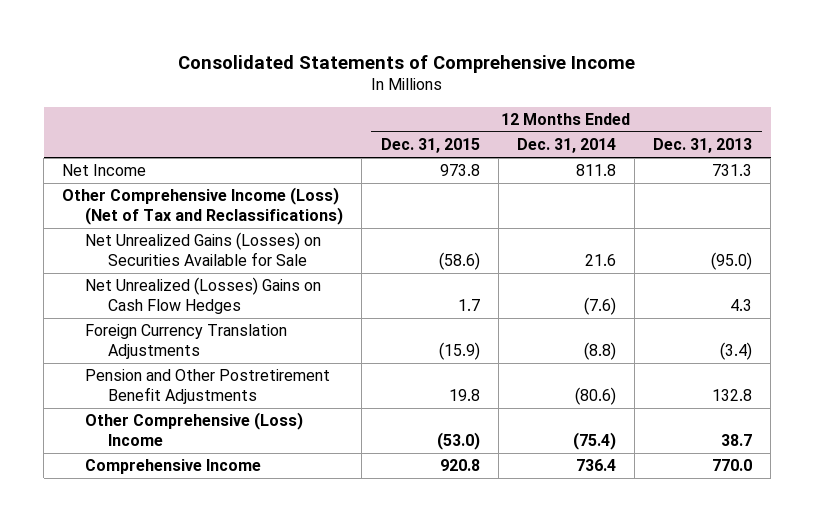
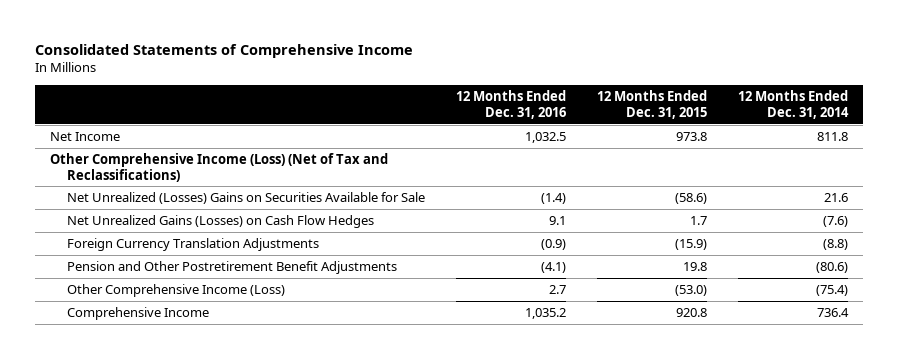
- | 12 Months Ended Dec. 31, 2015 | 12 Months Ended Dec. 31, 2014 | 12 Months Ended Dec. 31, 2013
+ | 12 Months Ended Dec. 31, 2016 | 12 Months Ended Dec. 31, 2015 | 12 Months Ended Dec. 31, 2014
- Net Unrealized Gains (Losses) on Securities Available for Sale | (58.6) | 21.6 | (95.0)
- Net Unrealized (Losses) Gains on Cash Flow Hedges | 1.7 | (7.6) | 4.3
+ Net Unrealized (Losses) Gains on Securities Available for Sale | (1.4) | (58.6) | 21.6
+ Net Unrealized Gains (Losses) on Cash Flow Hedges | 9.1 | 1.7 | (7.6)
- Other Comprehensive (Loss) Income | (53.0) | (75.4) | 38.7
+ Other Comprehensive Income (Loss) | 2.7 | (53.0) | (75.4)

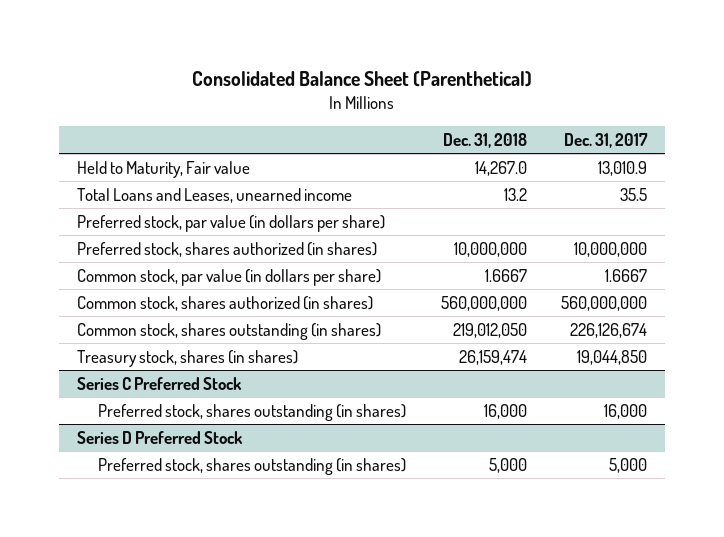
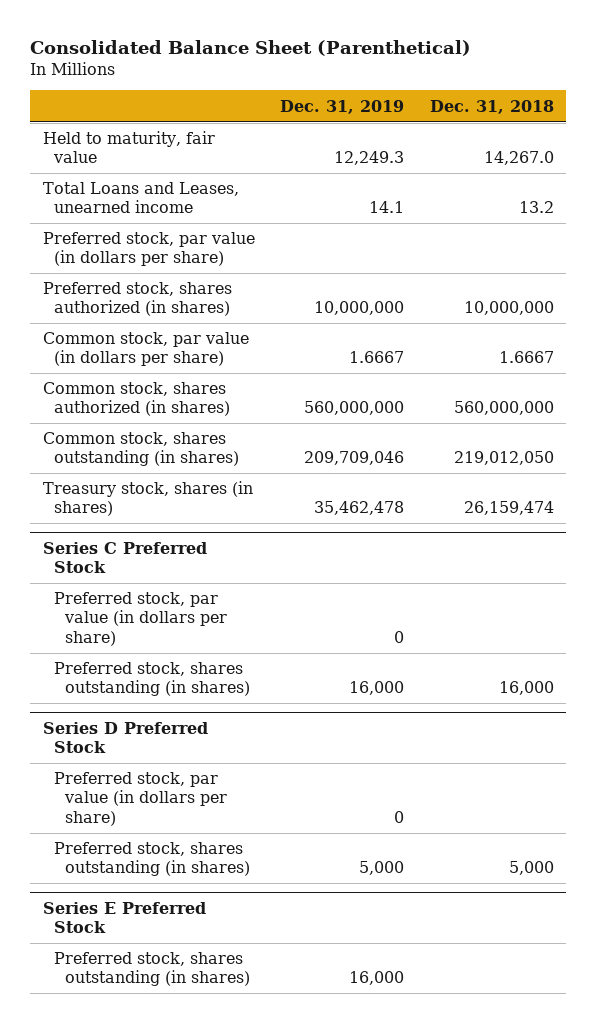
- | Dec. 31, 2018 | Dec. 31, 2017
+ | Dec. 31, 2019 | Dec. 31, 2018
- Held to Maturity, Fair value | 14,267.0 | 13,010.9
+ Held to maturity, fair value | 12,249.3 | 14,267.0
@ Series C Preferred Stock
+ Preferred stock, par value (in dollars per share) | 0 |
@ Series D Preferred Stock
+ Preferred stock, par value (in dollars per share) | 0 |
+ Series E Preferred Stock
+ Preferred stock, shares outstanding (in shares) | 16,000 |

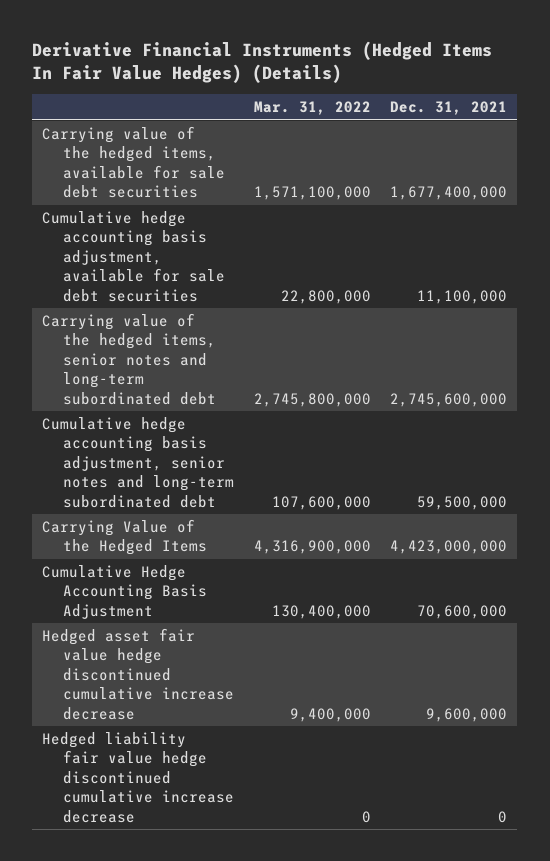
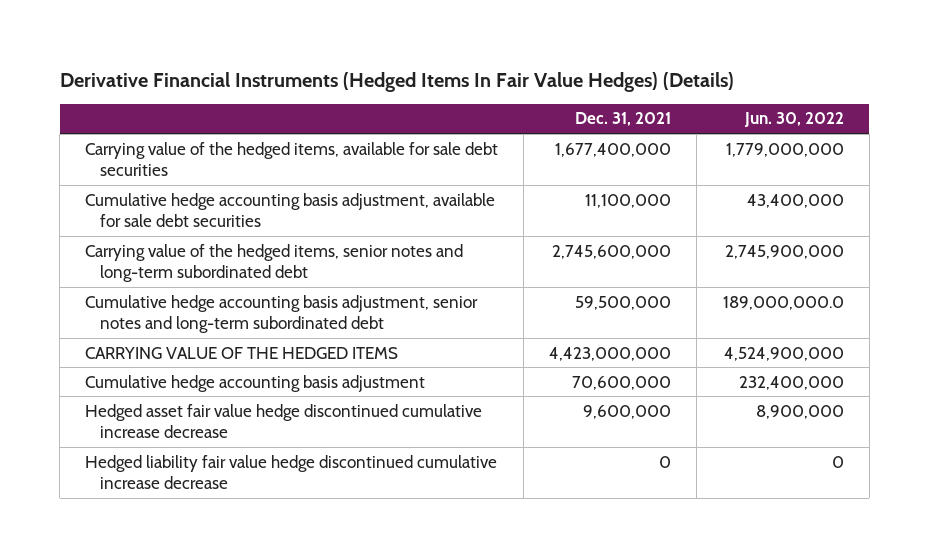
- | Mar. 31, 2022 | Dec. 31, 2021
+ | Dec. 31, 2021 | Jun. 30, 2022
- Carrying Value of the Hedged Items | 4,316,900,000 | 4,423,000,000
- Cumulative Hedge Accounting Basis Adjustment | 130,400,000 | 70,600,000
+ CARRYING VALUE OF THE HEDGED ITEMS | 4,423,000,000 | 4,524,900,000
+ Cumulative hedge accounting basis adjustment | 70,600,000 | 232,400,000

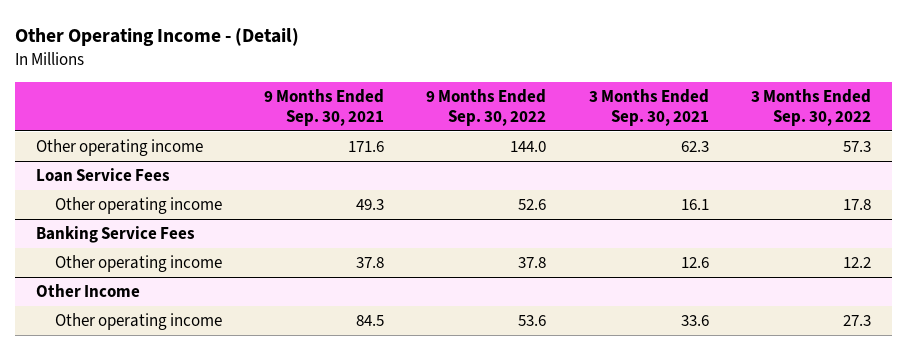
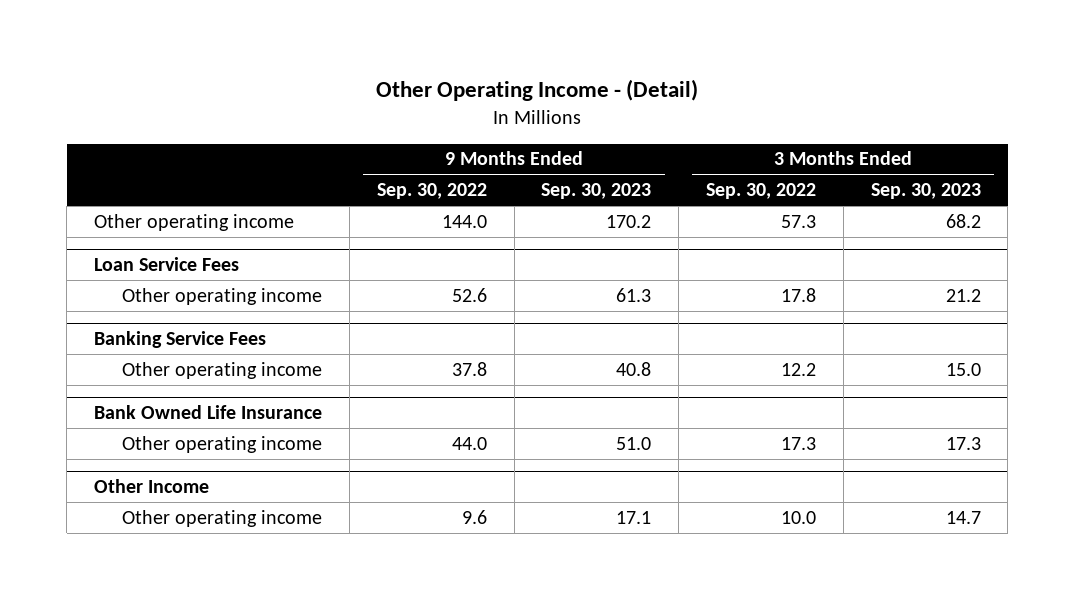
- | 9 Months Ended Sep. 30, 2021 | 9 Months Ended Sep. 30, 2022 | 3 Months Ended Sep. 30, 2021 | 3 Months Ended Sep. 30, 2022
+ | 9 Months Ended Sep. 30, 2022 | 9 Months Ended Sep. 30, 2023 | 3 Months Ended Sep. 30, 2022 | 3 Months Ended Sep. 30, 2023
+ Bank Owned Life Insurance
+ Other operating income | 44.0 | 51.0 | 17.3 | 17.3
@ Other Income
- Other operating income | 84.5 | 53.6 | 33.6 | 27.3
+ Other operating income | 9.6 | 17.1 | 10.0 | 14.7

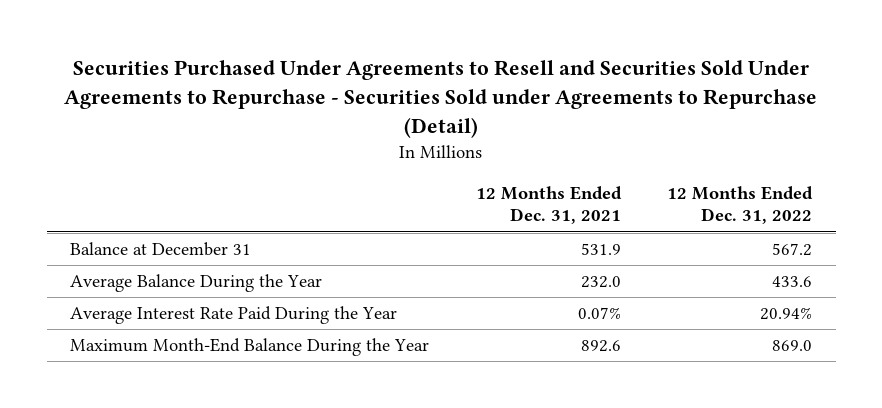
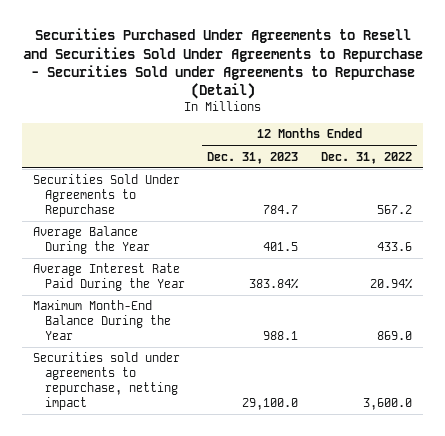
- | 12 Months Ended Dec. 31, 2021 | 12 Months Ended Dec. 31, 2022
+ | 12 Months Ended Dec. 31, 2023 | 12 Months Ended Dec. 31, 2022
- Balance at December 31 | 531.9 | 567.2
+ Securities Sold Under Agreements to Repurchase | 784.7 | 567.2
+ Securities sold under agreements to repurchase, netting impact | 29,100.0 | 3,600.0

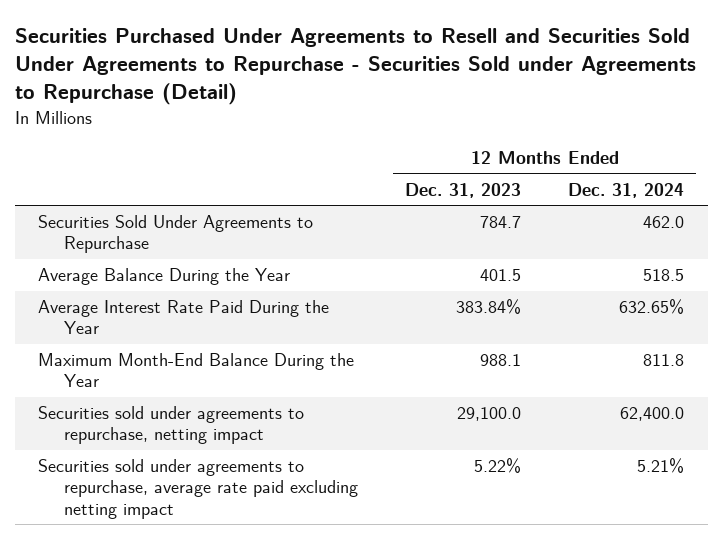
- | 12 Months Ended Dec. 31, 2023 | 12 Months Ended Dec. 31, 2022
+ | 12 Months Ended Dec. 31, 2023 | 12 Months Ended Dec. 31, 2024
+ Securities sold under agreements to repurchase, average rate paid excluding netting impact | 5.22% | 5.21%

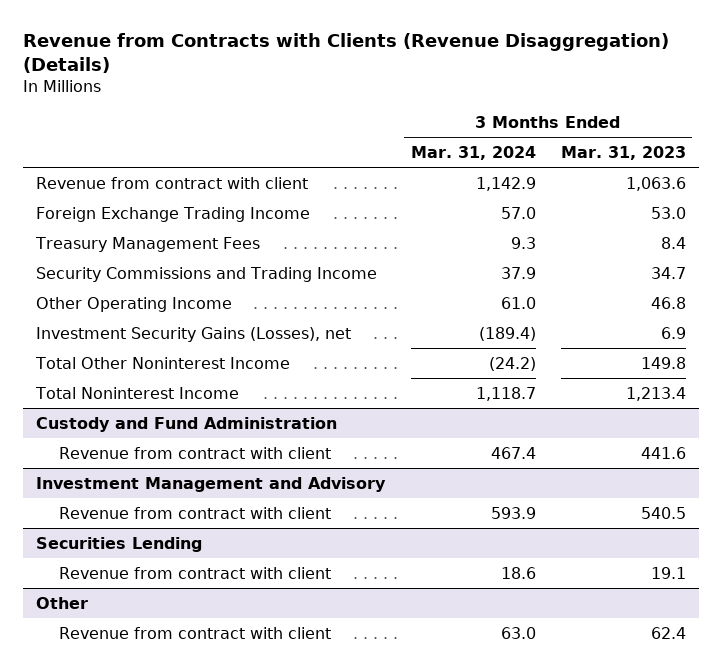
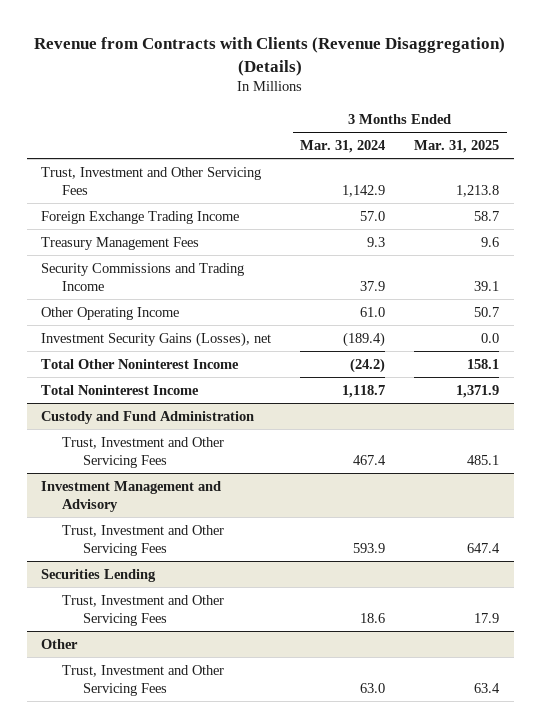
- | 3 Months Ended Mar. 31, 2024 | 3 Months Ended Mar. 31, 2023
+ | 3 Months Ended Mar. 31, 2024 | 3 Months Ended Mar. 31, 2025
- Revenue from contract with client | 1,142.9 | 1,063.6
+ Trust, Investment and Other Servicing Fees | 1,142.9 | 1,213.8
@ Custody and Fund Administration
- Revenue from contract with client | 467.4 | 441.6
+ Trust, Investment and Other Servicing Fees | 467.4 | 485.1
@ Investment Management and Advisory
- Revenue from contract with client | 593.9 | 540.5
+ Trust, Investment and Other Servicing Fees | 593.9 | 647.4
@ Securities Lending
- Revenue from contract with client | 18.6 | 19.1
+ Trust, Investment and Other Servicing Fees | 18.6 | 17.9
@ Other
- Revenue from contract with client | 63.0 | 62.4
+ Trust, Investment and Other Servicing Fees | 63.0 | 63.4

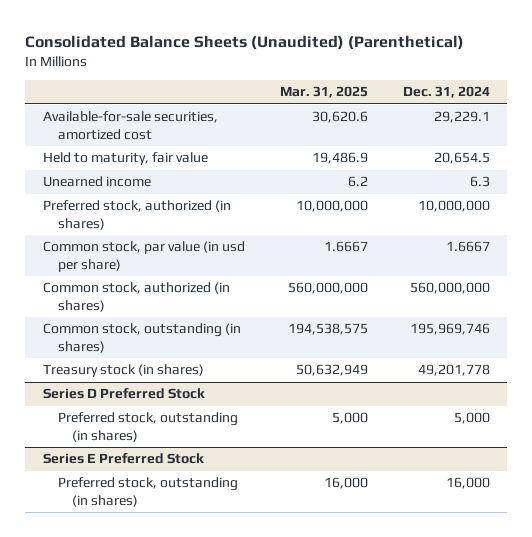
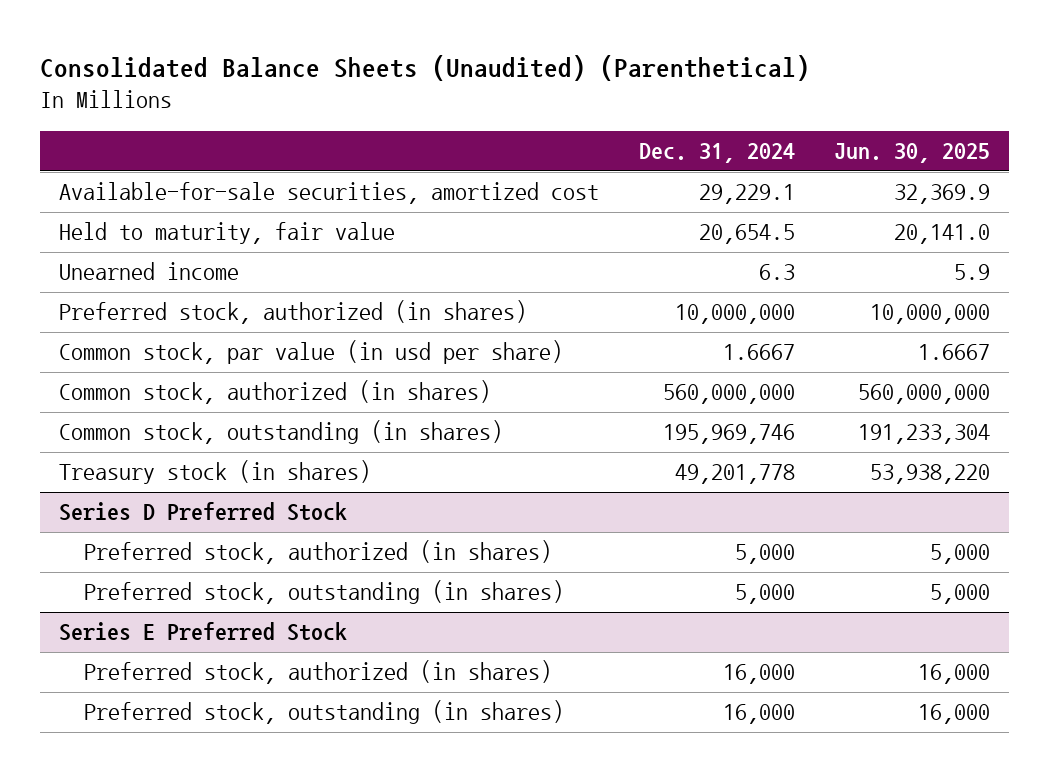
- | Mar. 31, 2025 | Dec. 31, 2024
+ | Dec. 31, 2024 | Jun. 30, 2025
@ Series D Preferred Stock
+ Preferred stock, authorized (in shares) | 5,000 | 5,000
@ Series E Preferred Stock
+ Preferred stock, authorized (in shares) | 16,000 | 16,000

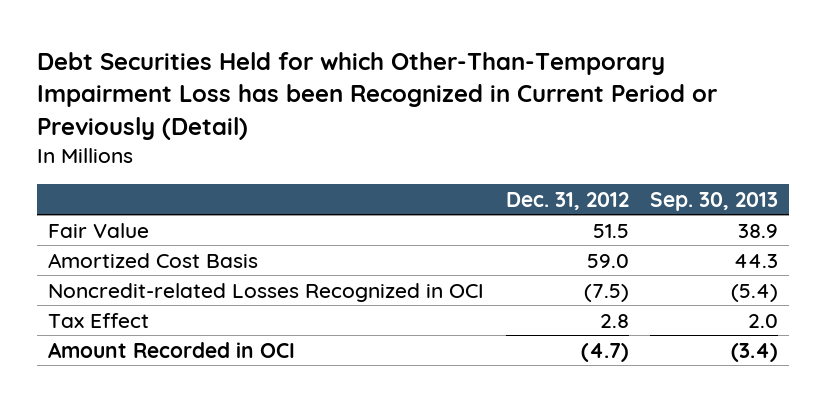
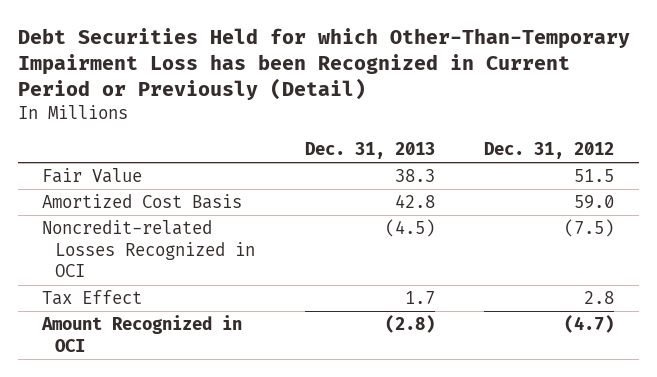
- | Dec. 31, 2012 | Sep. 30, 2013
+ | Dec. 31, 2013 | Dec. 31, 2012
- Amount Recorded in OCI | (4.7) | (3.4)
+ Amount Recognized in OCI | (2.8) | (4.7)

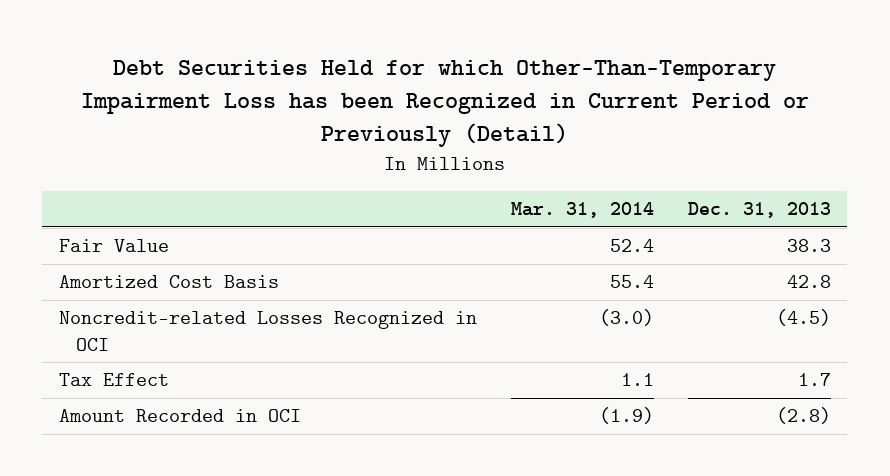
- | Dec. 31, 2013 | Dec. 31, 2012
+ | Mar. 31, 2014 | Dec. 31, 2013
- Amount Recognized in OCI | (2.8) | (4.7)
+ Amount Recorded in OCI | (1.9) | (2.8)

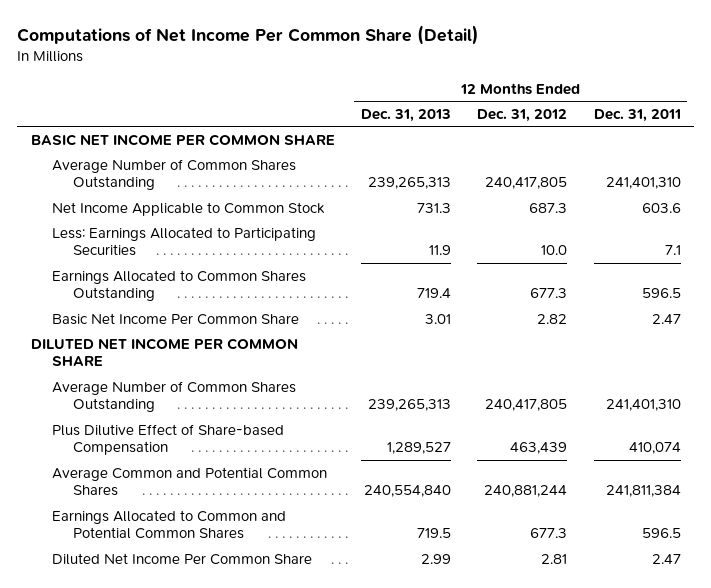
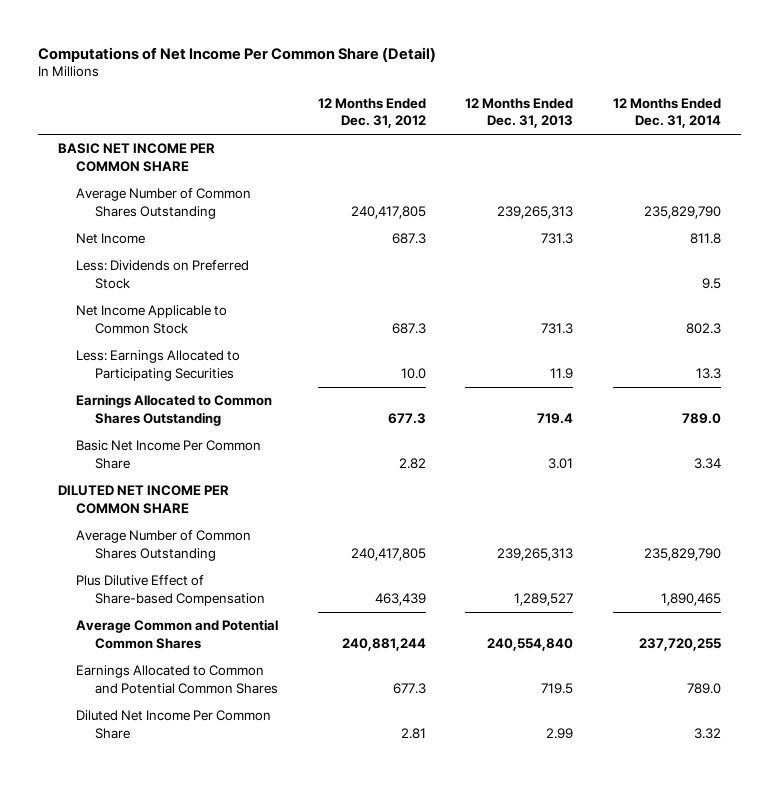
- | 12 Months Ended Dec. 31, 2013 | 12 Months Ended Dec. 31, 2012 | 12 Months Ended Dec. 31, 2011
+ | 12 Months Ended Dec. 31, 2012 | 12 Months Ended Dec. 31, 2013 | 12 Months Ended Dec. 31, 2014
+ Net Income | 687.3 | 731.3 | 811.8
+ Less: Dividends on Preferred Stock | | | 9.5

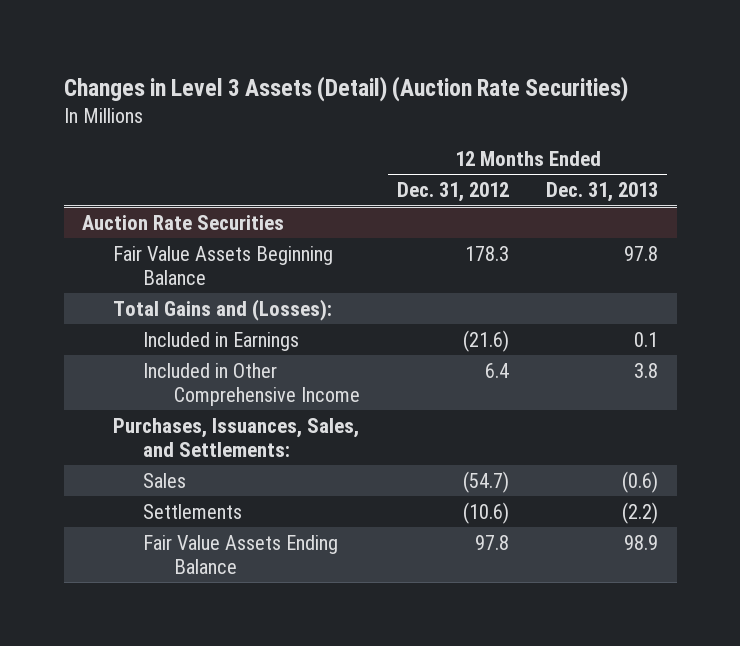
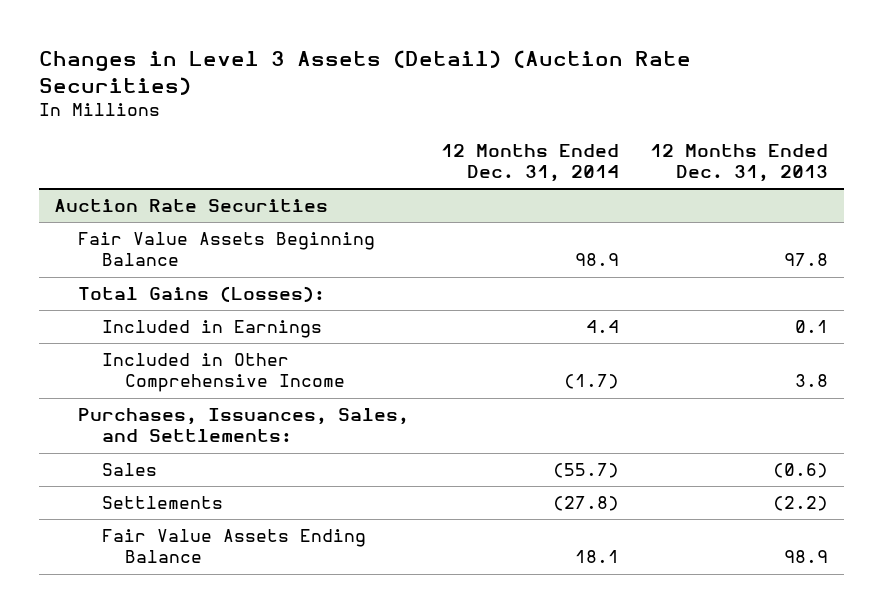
- | 12 Months Ended Dec. 31, 2012 | 12 Months Ended Dec. 31, 2013
+ | 12 Months Ended Dec. 31, 2014 | 12 Months Ended Dec. 31, 2013
@ Auction Rate Securities
- Total Gains and (Losses):
+ Total Gains (Losses):

